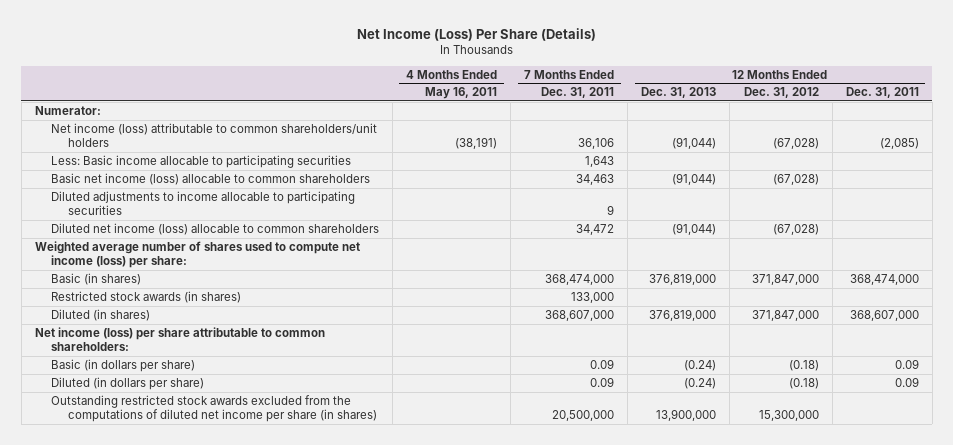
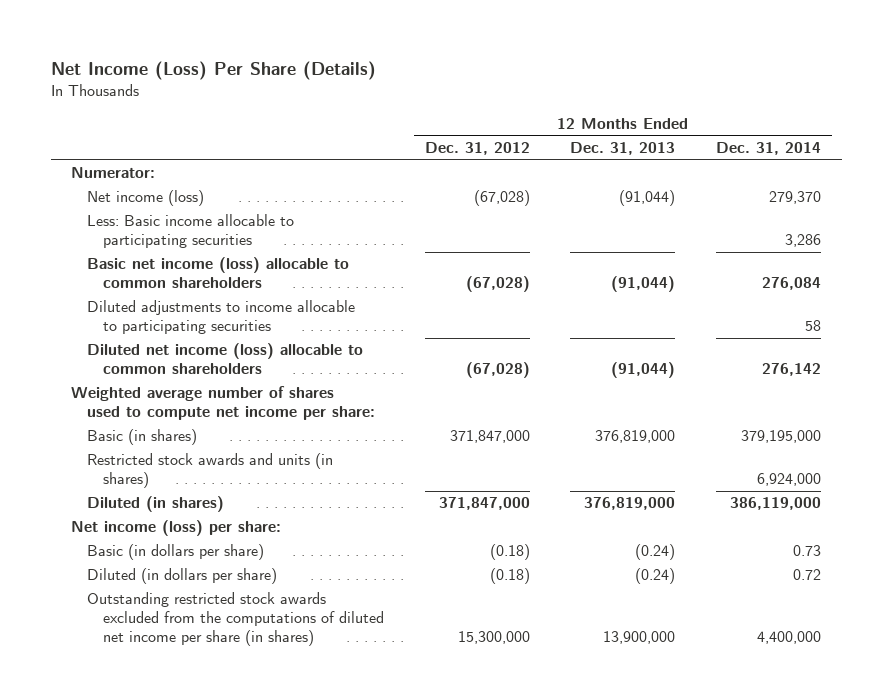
- | 4 Months Ended May 16, 2011 | 7 Months Ended Dec. 31, 2011 | 12 Months Ended Dec. 31, 2013 | 12 Months Ended Dec. 31, 2012 | 12 Months Ended Dec. 31, 2011
+ | 12 Months Ended Dec. 31, 2012 | 12 Months Ended Dec. 31, 2013 | 12 Months Ended Dec. 31, 2014
- Net income (loss) attributable to common shareholders/unit holders | (38,191) | 36,106 | (91,044) | (67,028) | (2,085)
+ Net income (loss) | (67,028) | (91,044) | 279,370
- Weighted average number of shares used to compute net income (loss) per share:
+ Weighted average number of shares used to compute net income per share:
- Restricted stock awards (in shares) | | 133,000 | | |
+ Restricted stock awards and units (in shares) | | | 6,924,000
- Net income (loss) per share attributable to common shareholders:
+ Net income (loss) per share:

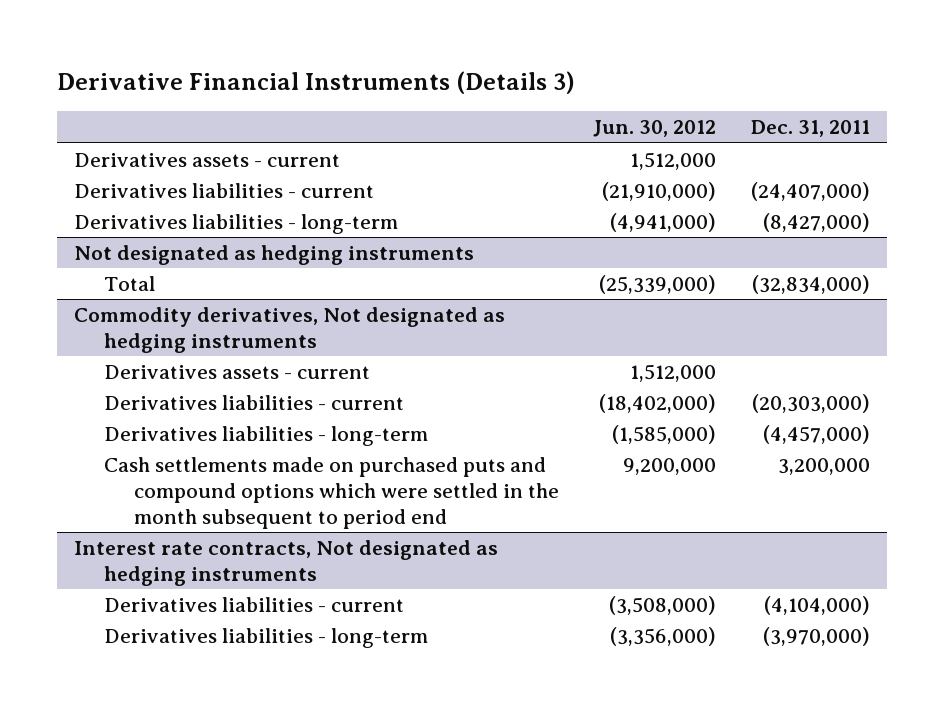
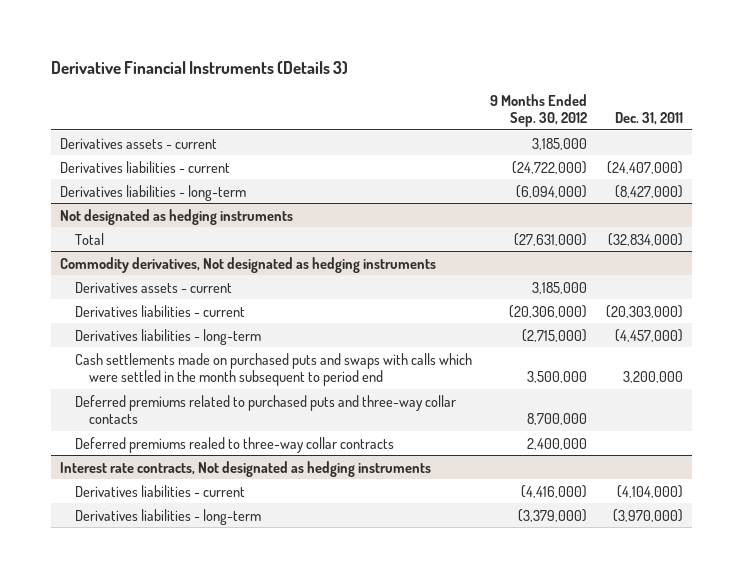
- | Jun. 30, 2012 | Dec. 31, 2011
+ | 9 Months Ended Sep. 30, 2012 | Dec. 31, 2011
@ Commodity derivatives, Not designated as hedging instruments
- Cash settlements made on purchased puts and compound options which were settled in the month subsequent to period end | 9,200,000 | 3,200,000
+ Cash settlements made on purchased puts and swaps with calls which were settled in the month subsequent to period end | 3,500,000 | 3,200,000
+ Deferred premiums related to purchased puts and three-way collar contacts | 8,700,000 |
+ Deferred premiums realed to three-way collar contracts | 2,400,000 |

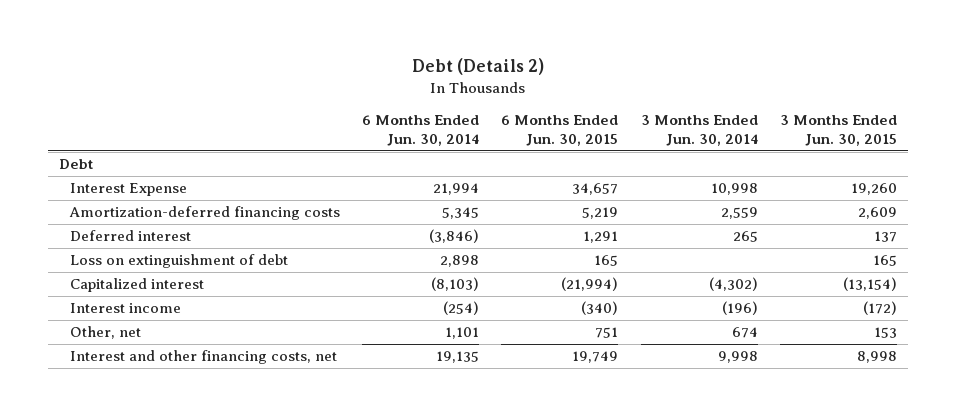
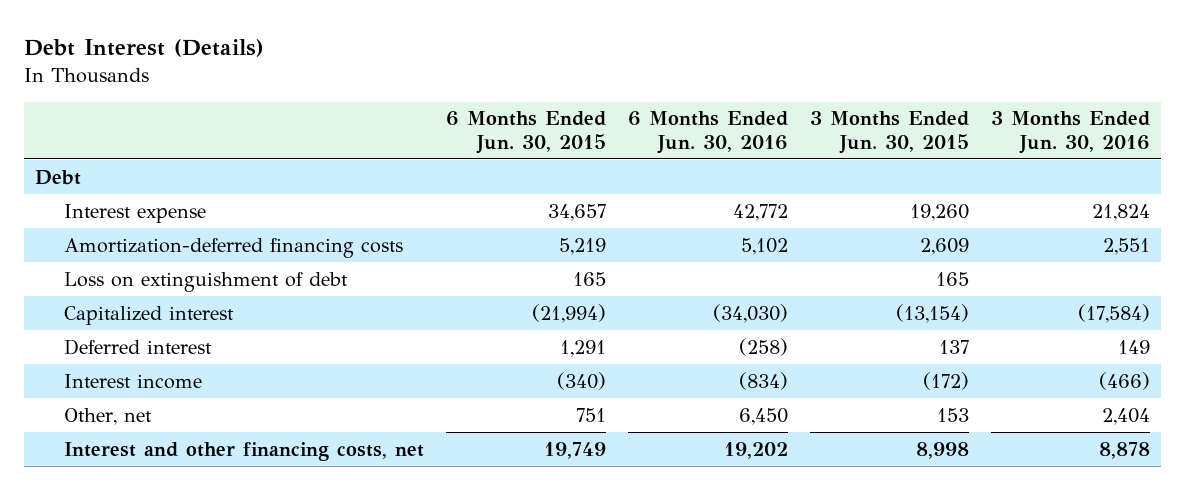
- Debt (Details 2)
+ Debt Interest (Details)
- | 6 Months Ended Jun. 30, 2014 | 6 Months Ended Jun. 30, 2015 | 3 Months Ended Jun. 30, 2014 | 3 Months Ended Jun. 30, 2015
+ | 6 Months Ended Jun. 30, 2015 | 6 Months Ended Jun. 30, 2016 | 3 Months Ended Jun. 30, 2015 | 3 Months Ended Jun. 30, 2016
- Interest Expense | 21,994 | 34,657 | 10,998 | 19,260
+ Interest expense | 34,657 | 42,772 | 19,260 | 21,824
moved down: Deferred interest | 1,291 | (258) | 137 | 149

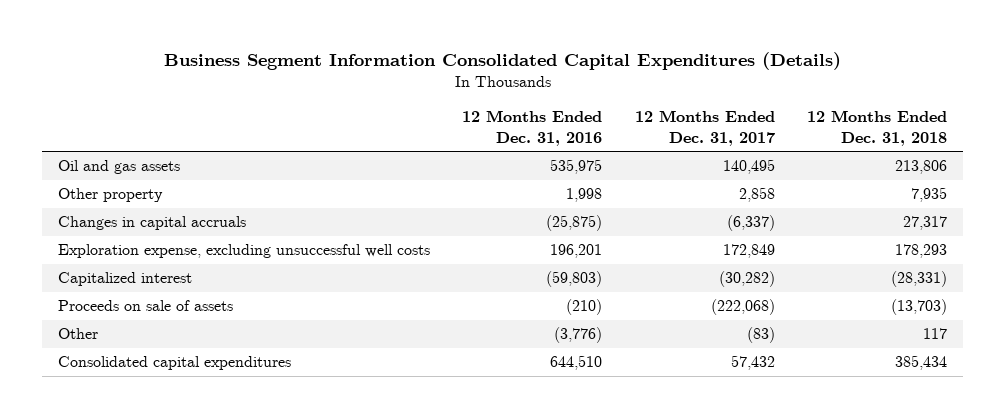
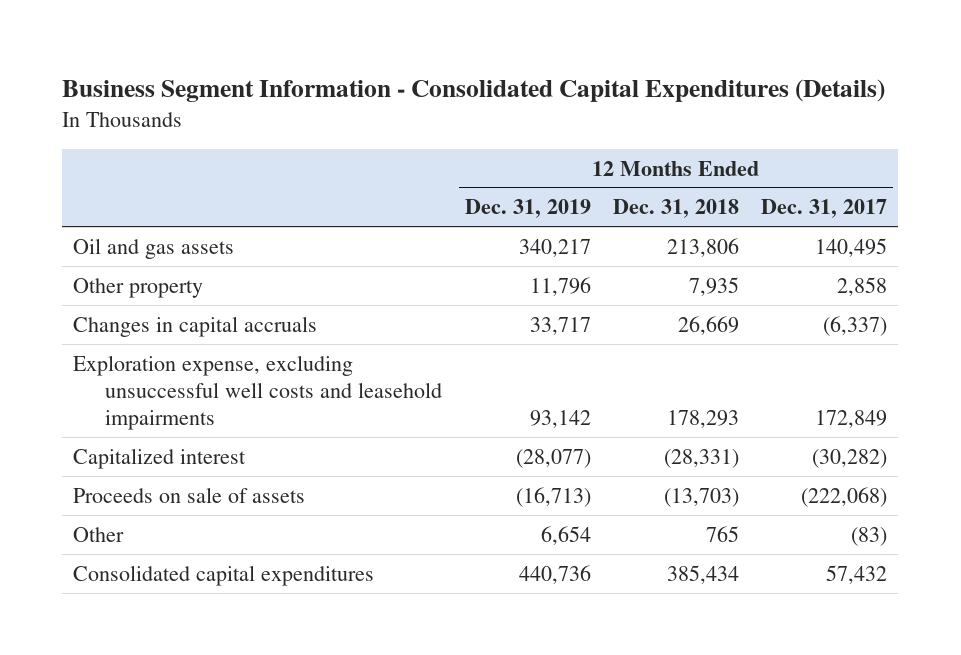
- Business Segment Information Consolidated Capital Expenditures (Details)
+ Business Segment Information - Consolidated Capital Expenditures (Details)
- | 12 Months Ended Dec. 31, 2016 | 12 Months Ended Dec. 31, 2017 | 12 Months Ended Dec. 31, 2018
+ | 12 Months Ended Dec. 31, 2019 | 12 Months Ended Dec. 31, 2018 | 12 Months Ended Dec. 31, 2017
- Changes in capital accruals | (25,875) | (6,337) | 27,317
- Exploration expense, excluding unsuccessful well costs | 196,201 | 172,849 | 178,293
+ Changes in capital accruals | 33,717 | 26,669 | (6,337)
+ Exploration expense, excluding unsuccessful well costs and leasehold impairments | 93,142 | 178,293 | 172,849
- Other | (3,776) | (83) | 117
+ Other | 6,654 | 765 | (83)

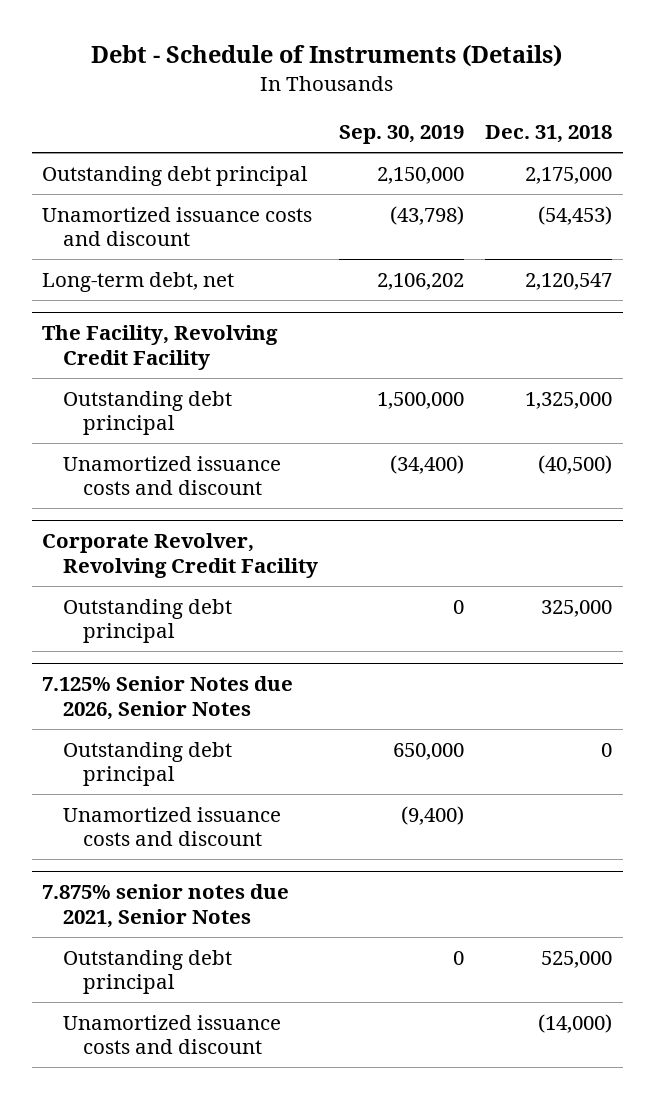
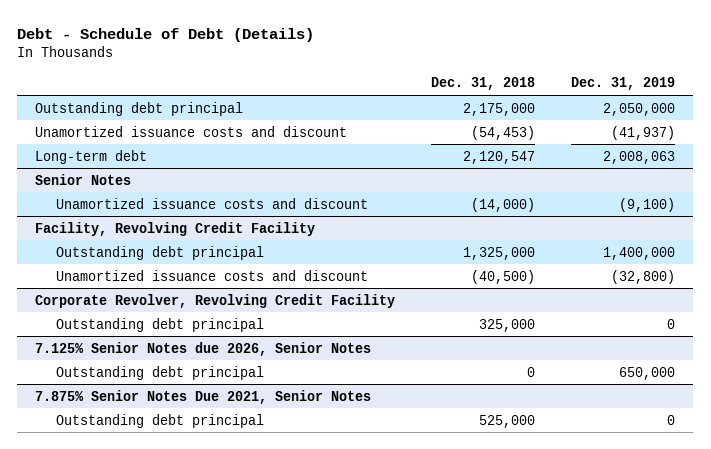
- Debt - Schedule of Instruments (Details)
+ Debt - Schedule of Debt (Details)
- | Sep. 30, 2019 | Dec. 31, 2018
+ | Dec. 31, 2018 | Dec. 31, 2019
- Long-term debt, net | 2,106,202 | 2,120,547
- The Facility, Revolving Credit Facility
+ Long-term debt | 2,120,547 | 2,008,063
+ Senior Notes
+ Unamortized issuance costs and discount | (14,000) | (9,100)
+ Facility, Revolving Credit Facility
@ 7.125% Senior Notes due 2026, Senior Notes
- Unamortized issuance costs and discount | (9,400) |
- 7.875% senior notes due 2021, Senior Notes
+ 7.875% Senior Notes Due 2021, Senior Notes
- Unamortized issuance costs and discount | | (14,000)

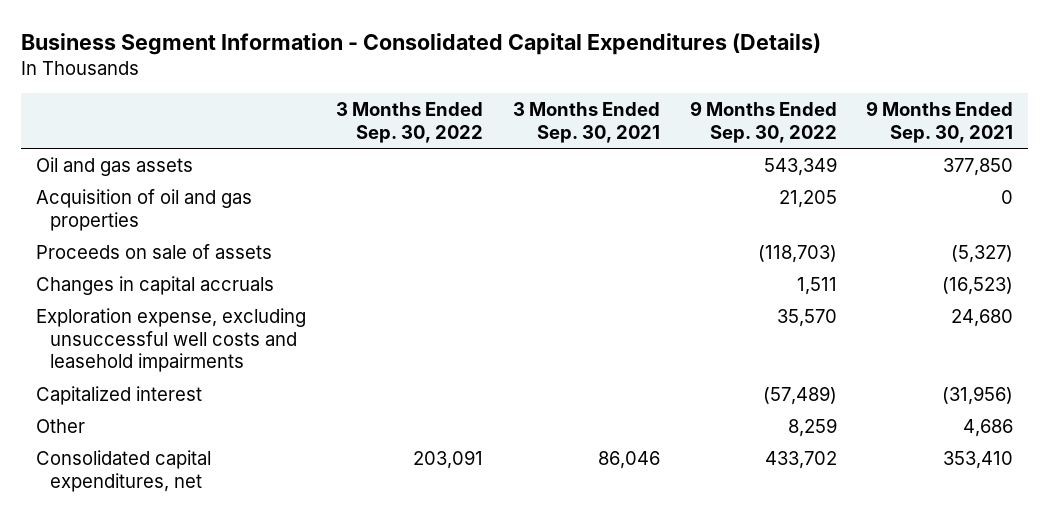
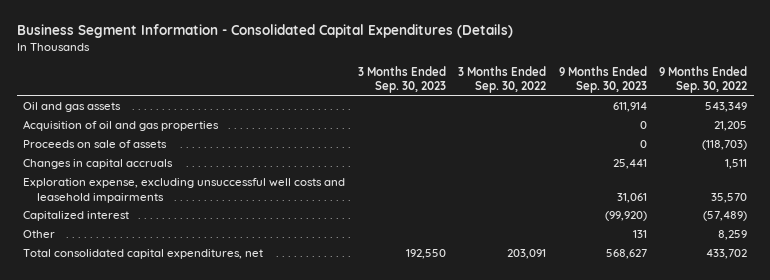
- | 3 Months Ended Sep. 30, 2022 | 3 Months Ended Sep. 30, 2021 | 9 Months Ended Sep. 30, 2022 | 9 Months Ended Sep. 30, 2021
+ | 3 Months Ended Sep. 30, 2023 | 3 Months Ended Sep. 30, 2022 | 9 Months Ended Sep. 30, 2023 | 9 Months Ended Sep. 30, 2022
- Consolidated capital expenditures, net | 203,091 | 86,046 | 433,702 | 353,410
+ Total consolidated capital expenditures, net | 192,550 | 203,091 | 568,627 | 433,702

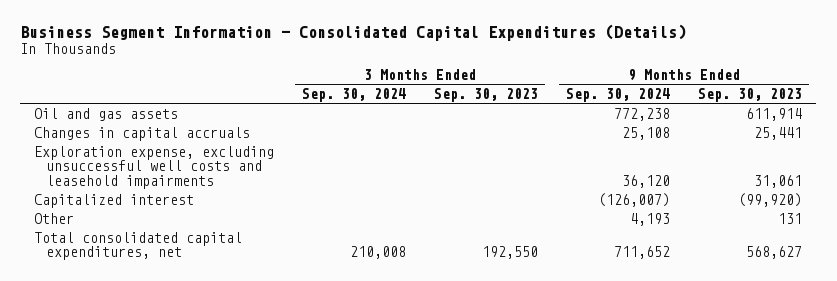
- | 3 Months Ended Sep. 30, 2023 | 3 Months Ended Sep. 30, 2022 | 9 Months Ended Sep. 30, 2023 | 9 Months Ended Sep. 30, 2022
+ | 3 Months Ended Sep. 30, 2024 | 3 Months Ended Sep. 30, 2023 | 9 Months Ended Sep. 30, 2024 | 9 Months Ended Sep. 30, 2023
- Acquisition of oil and gas properties | | | 0 | 21,205
- Proceeds on sale of assets | | | 0 | (118,703)

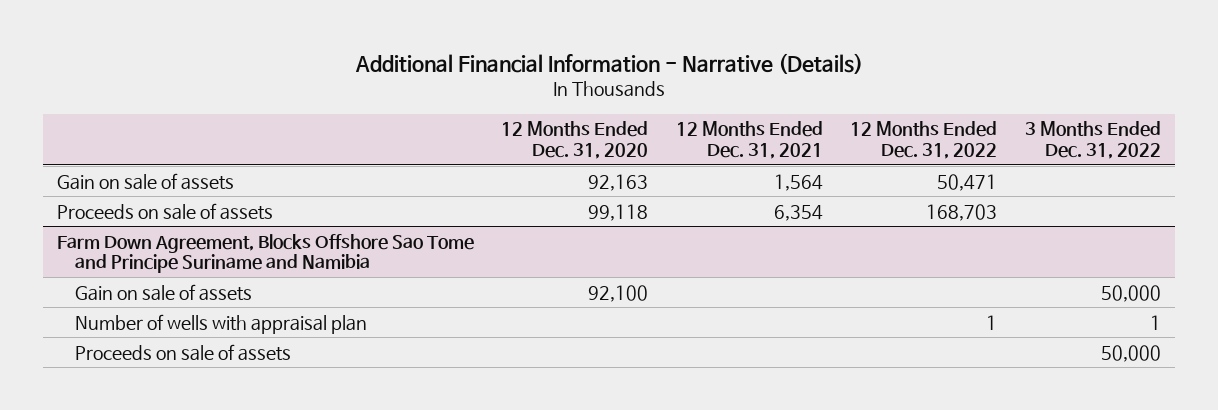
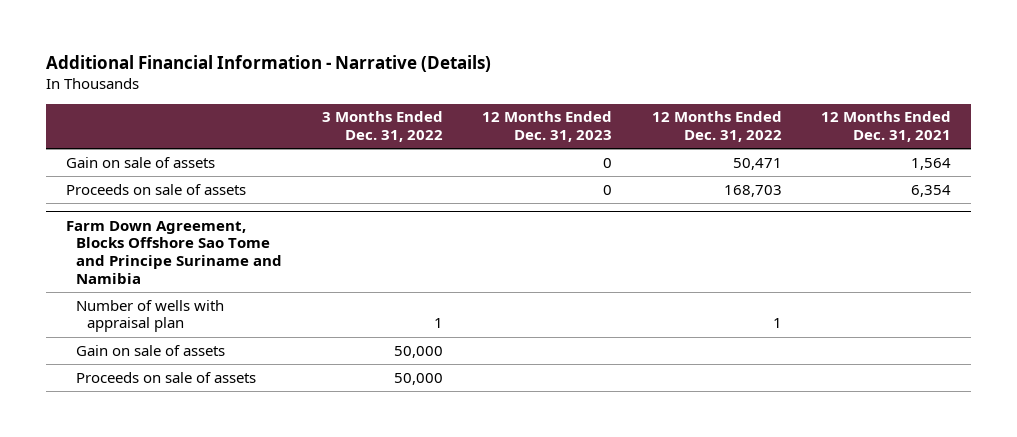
- | 12 Months Ended Dec. 31, 2020 | 12 Months Ended Dec. 31, 2021 | 12 Months Ended Dec. 31, 2022 | 3 Months Ended Dec. 31, 2022
+ | 3 Months Ended Dec. 31, 2022 | 12 Months Ended Dec. 31, 2023 | 12 Months Ended Dec. 31, 2022 | 12 Months Ended Dec. 31, 2021
@ Farm Down Agreement, Blocks Offshore Sao Tome and Principe Suriname and Namibia
moved down: Gain on sale of assets | 50,000 | | |

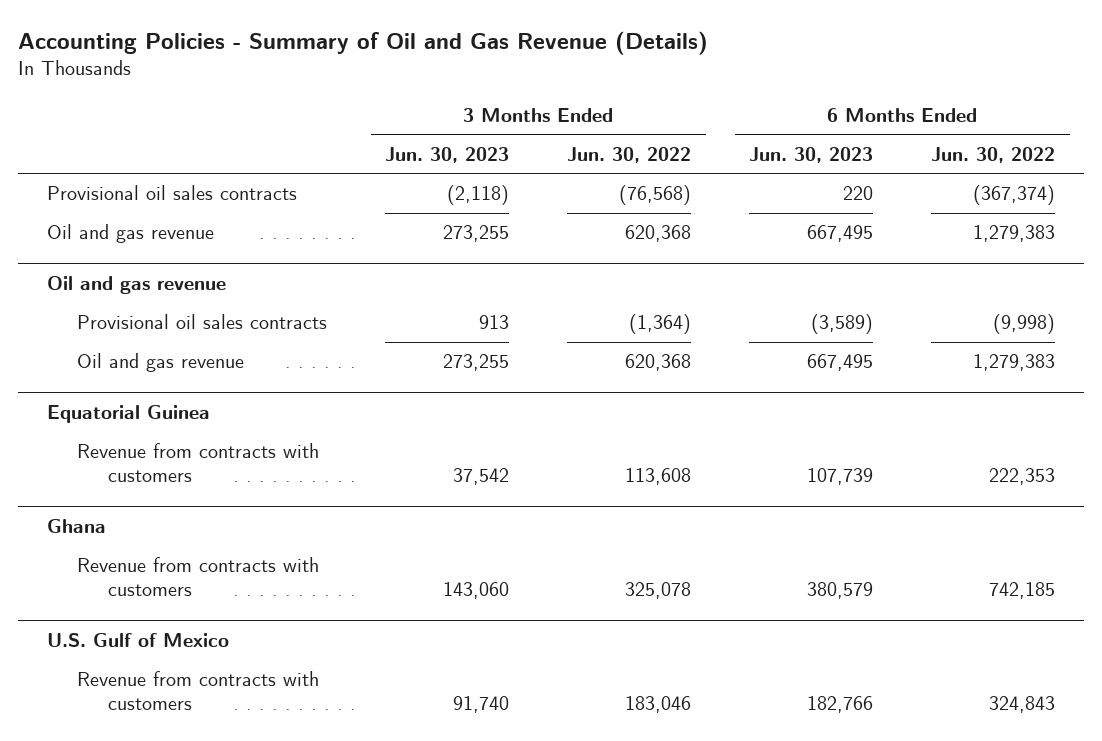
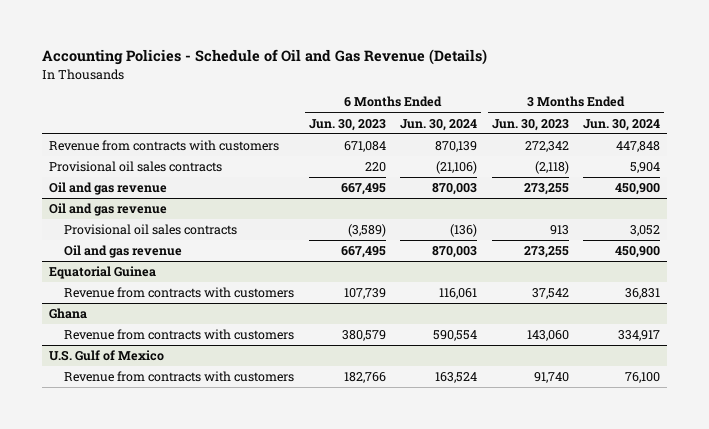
- Accounting Policies - Summary of Oil and Gas Revenue (Details)
+ Accounting Policies - Schedule of Oil and Gas Revenue (Details)
- | 3 Months Ended Jun. 30, 2023 | 3 Months Ended Jun. 30, 2022 | 6 Months Ended Jun. 30, 2023 | 6 Months Ended Jun. 30, 2022
+ | 6 Months Ended Jun. 30, 2023 | 6 Months Ended Jun. 30, 2024 | 3 Months Ended Jun. 30, 2023 | 3 Months Ended Jun. 30, 2024
+ Revenue from contracts with customers | 671,084 | 870,139 | 272,342 | 447,848

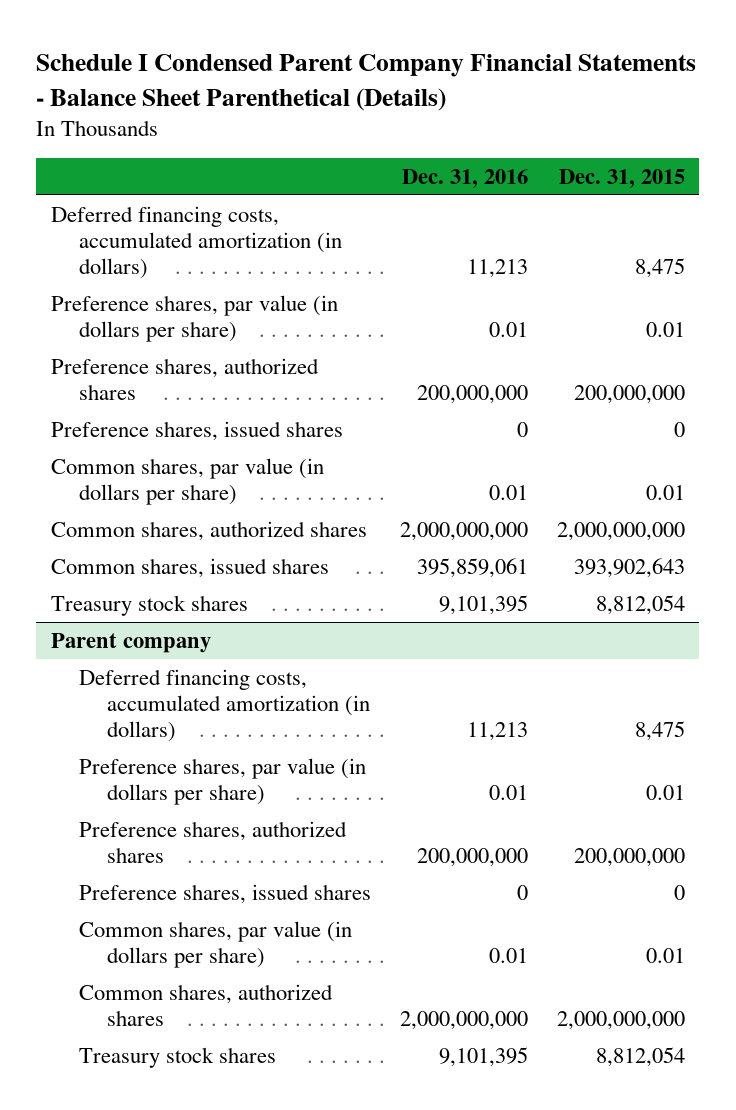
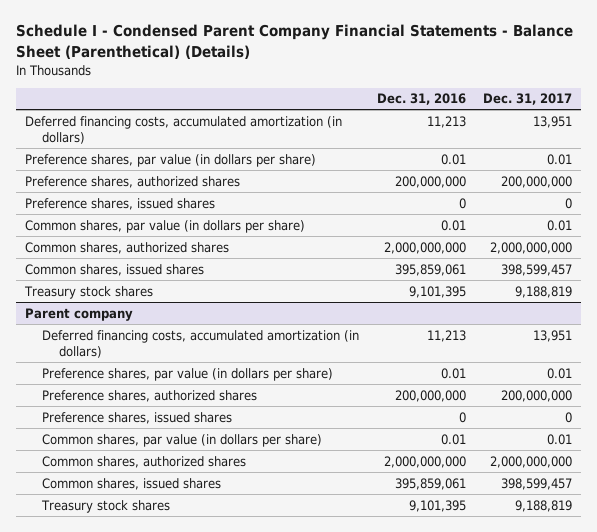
- Schedule I Condensed Parent Company Financial Statements - Balance Sheet Parenthetical (Details)
+ Schedule I - Condensed Parent Company Financial Statements - Balance Sheet (Parenthetical) (Details)
- | Dec. 31, 2016 | Dec. 31, 2015
+ | Dec. 31, 2016 | Dec. 31, 2017
@ Parent company
+ Common shares, issued shares | 395,859,061 | 398,599,457

